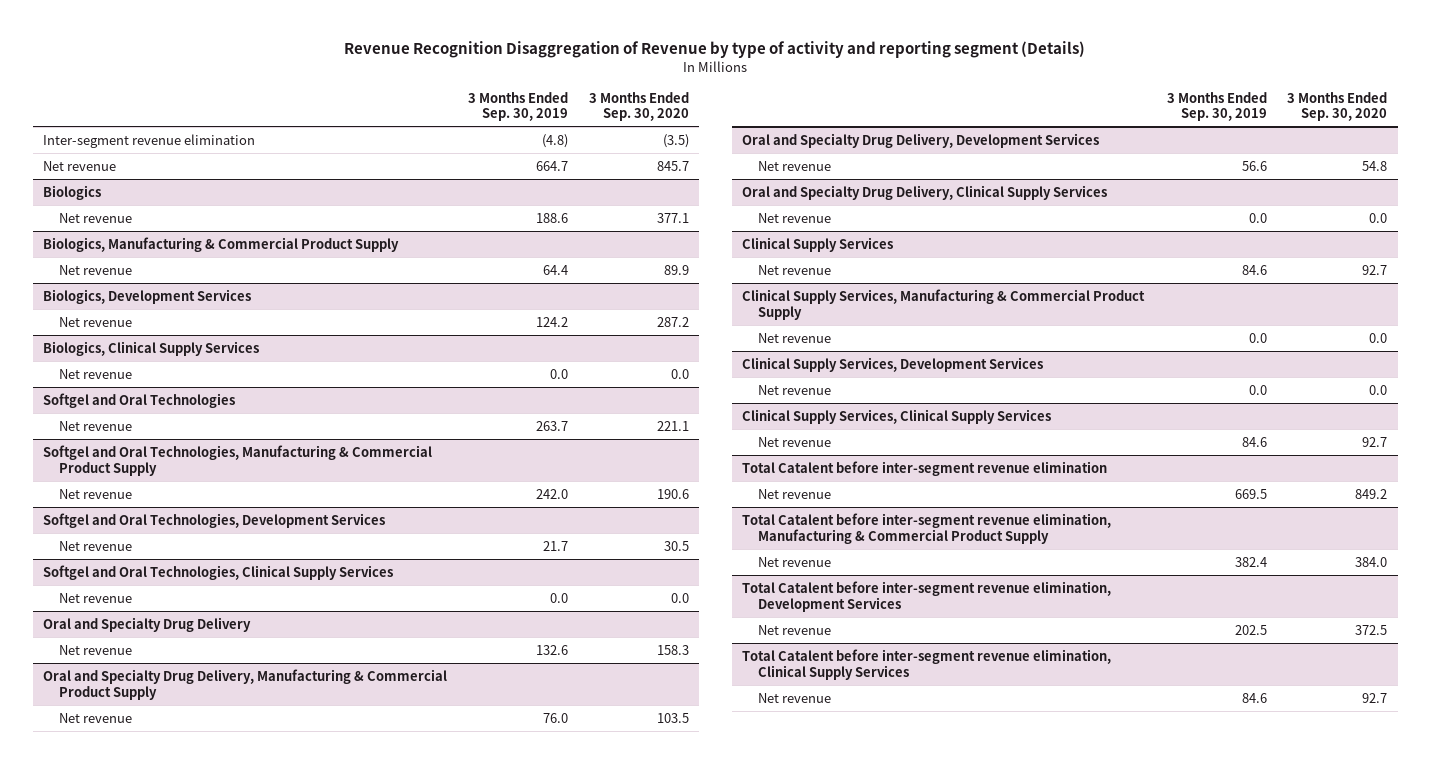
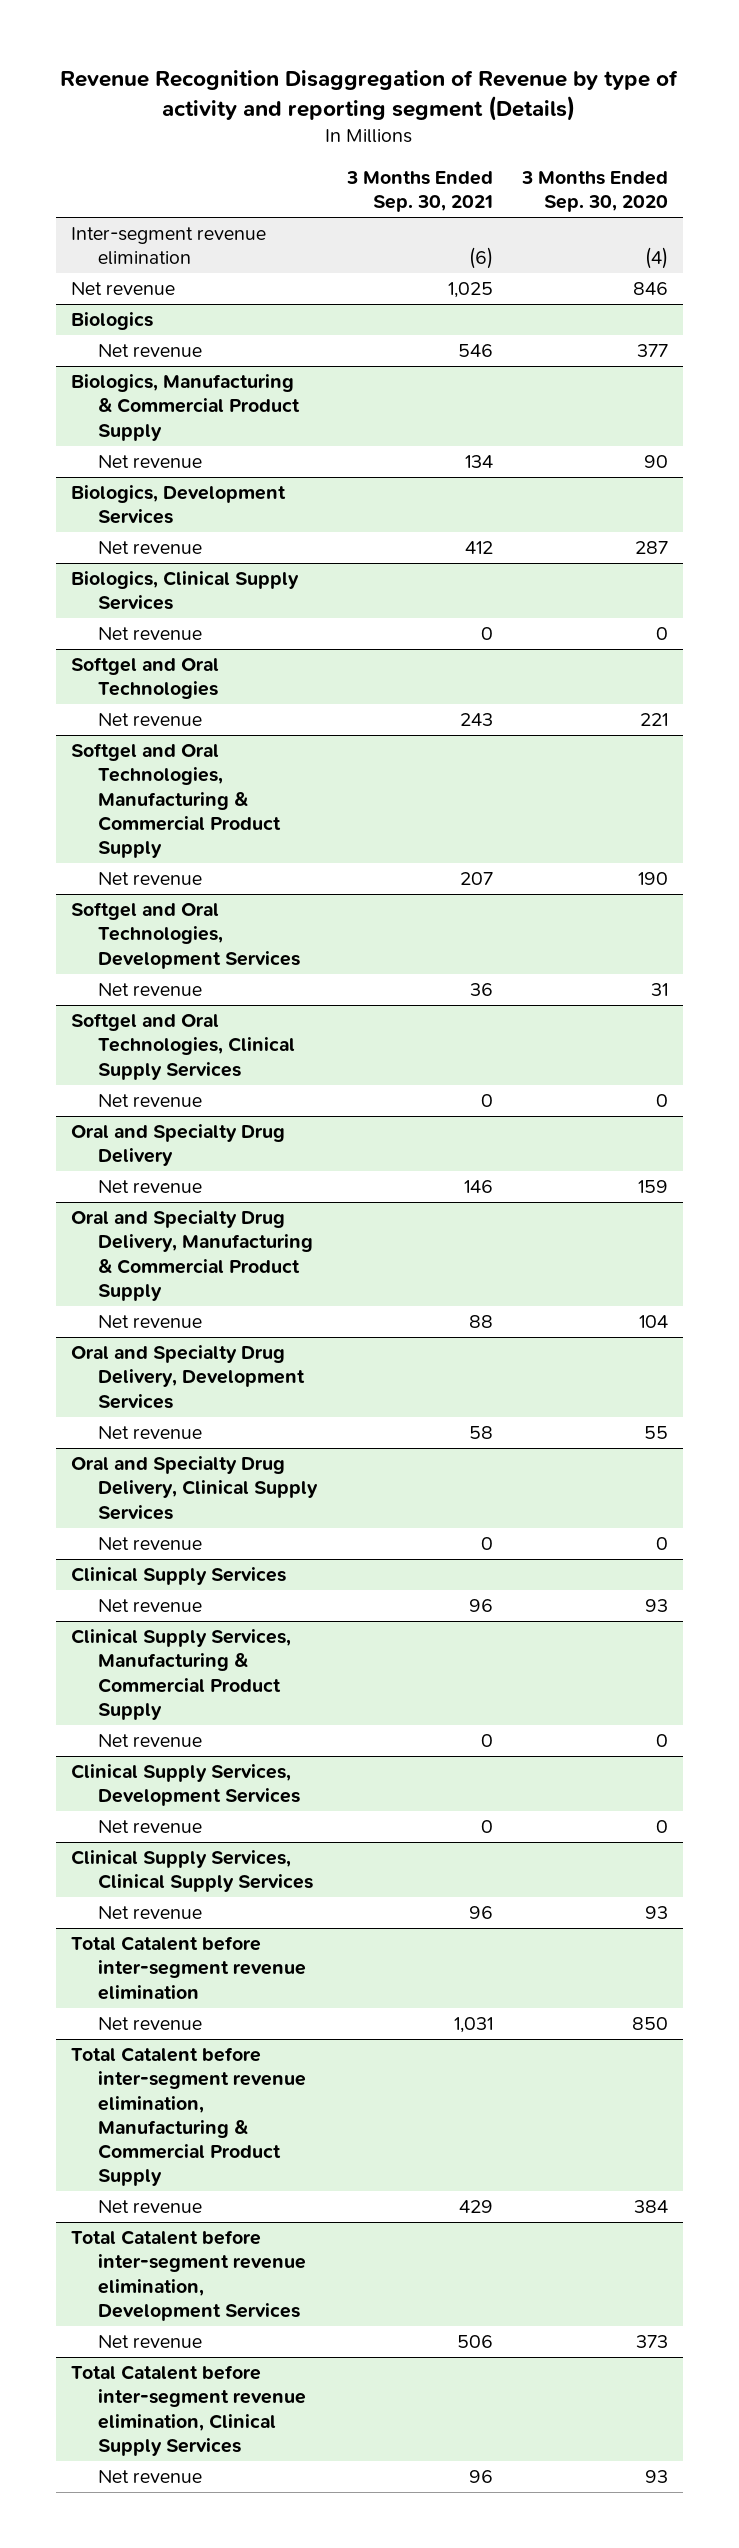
- | 3 Months Ended Sep. 30, 2019 | 3 Months Ended Sep. 30, 2020
+ | 3 Months Ended Sep. 30, 2021 | 3 Months Ended Sep. 30, 2020
- Inter-segment revenue elimination | (4.8) | (3.5)
- Net revenue | 664.7 | 845.7
+ Inter-segment revenue elimination | (6) | (4)
+ Net revenue | 1,025 | 846
@ Biologics
- Net revenue | 188.6 | 377.1
+ Net revenue | 546 | 377
@ Biologics, Manufacturing & Commercial Product Supply
- Net revenue | 64.4 | 89.9
+ Net revenue | 134 | 90
@ Biologics, Development Services
- Net revenue | 124.2 | 287.2
+ Net revenue | 412 | 287
@ Biologics, Clinical Supply Services
- Net revenue | 0.0 | 0.0
+ Net revenue | 0 | 0
@ Softgel and Oral Technologies
- Net revenue | 263.7 | 221.1
+ Net revenue | 243 | 221
@ Softgel and Oral Technologies, Manufacturing & Commercial Product Supply
- Net revenue | 242.0 | 190.6
+ Net revenue | 207 | 190
@ Softgel and Oral Technologies, Development Services
- Net revenue | 21.7 | 30.5
+ Net revenue | 36 | 31
@ Softgel and Oral Technologies, Clinical Supply Services
- Net revenue | 0.0 | 0.0
+ Net revenue | 0 | 0
@ Oral and Specialty Drug Delivery
- Net revenue | 132.6 | 158.3
+ Net revenue | 146 | 159
@ Oral and Specialty Drug Delivery, Manufacturing & Commercial Product Supply
- Net revenue | 76.0 | 103.5
+ Net revenue | 88 | 104
@ Oral and Specialty Drug Delivery, Development Services
- Net revenue | 56.6 | 54.8
+ Net revenue | 58 | 55
@ Oral and Specialty Drug Delivery, Clinical Supply Services
- Net revenue | 0.0 | 0.0
+ Net revenue | 0 | 0
@ Clinical Supply Services
- Net revenue | 84.6 | 92.7
+ Net revenue | 96 | 93
@ Clinical Supply Services, Manufacturing & Commercial Product Supply
- Net revenue | 0.0 | 0.0
+ Net revenue | 0 | 0
@ Clinical Supply Services, Development Services
- Net revenue | 0.0 | 0.0
+ Net revenue | 0 | 0
@ Clinical Supply Services, Clinical Supply Services
- Net revenue | 84.6 | 92.7
+ Net revenue | 96 | 93
@ Total Catalent before inter-segment revenue elimination
- Net revenue | 669.5 | 849.2
+ Net revenue | 1,031 | 850
@ Total Catalent before inter-segment revenue elimination, Manufacturing & Commercial Product Supply
- Net revenue | 382.4 | 384.0
+ Net revenue | 429 | 384
@ Total Catalent before inter-segment revenue elimination, Development Services
- Net revenue | 202.5 | 372.5
+ Net revenue | 506 | 373
@ Total Catalent before inter-segment revenue elimination, Clinical Supply Services
- Net revenue | 84.6 | 92.7
+ Net revenue | 96 | 93

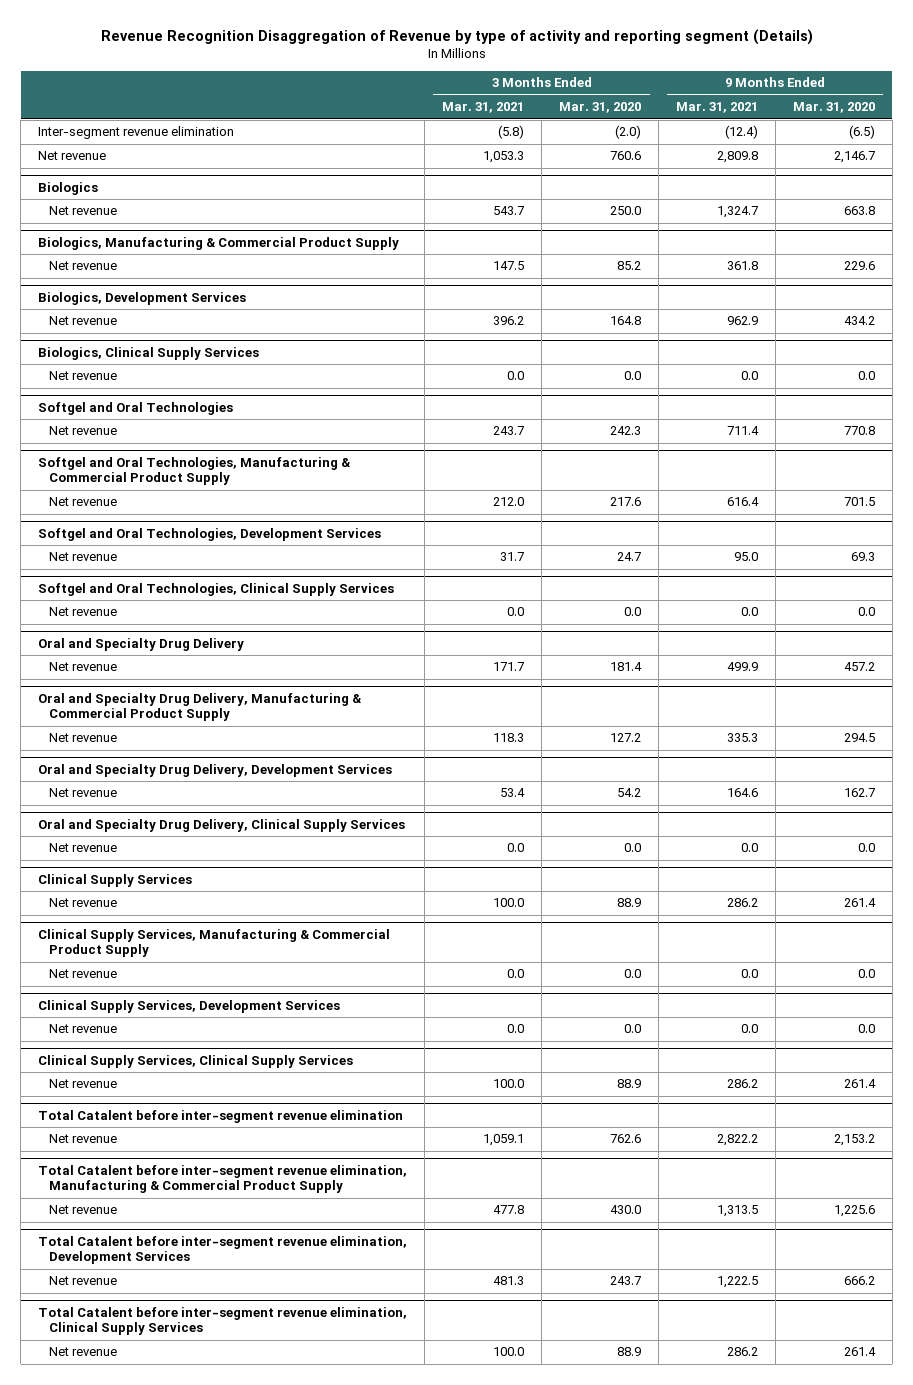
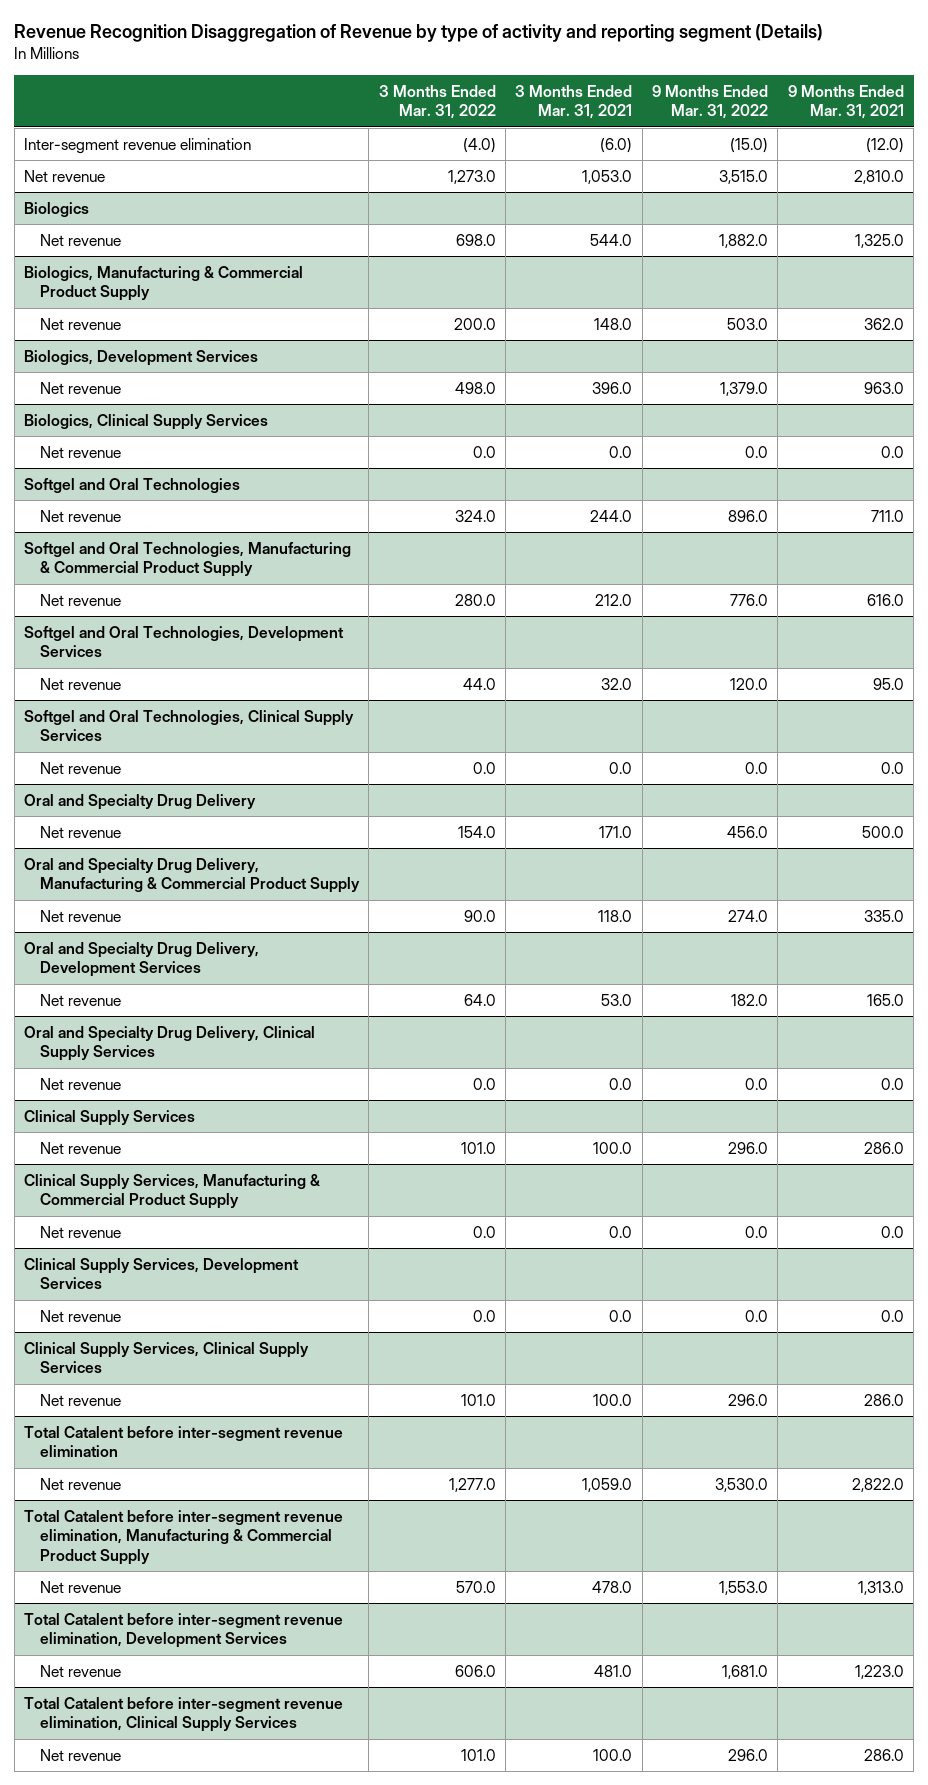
- | 3 Months Ended Mar. 31, 2021 | 3 Months Ended Mar. 31, 2020 | 9 Months Ended Mar. 31, 2021 | 9 Months Ended Mar. 31, 2020
+ | 3 Months Ended Mar. 31, 2022 | 3 Months Ended Mar. 31, 2021 | 9 Months Ended Mar. 31, 2022 | 9 Months Ended Mar. 31, 2021
- Inter-segment revenue elimination | (5.8) | (2.0) | (12.4) | (6.5)
- Net revenue | 1,053.3 | 760.6 | 2,809.8 | 2,146.7
+ Inter-segment revenue elimination | (4.0) | (6.0) | (15.0) | (12.0)
+ Net revenue | 1,273.0 | 1,053.0 | 3,515.0 | 2,810.0
@ Biologics
- Net revenue | 543.7 | 250.0 | 1,324.7 | 663.8
+ Net revenue | 698.0 | 544.0 | 1,882.0 | 1,325.0
@ Biologics, Manufacturing & Commercial Product Supply
- Net revenue | 147.5 | 85.2 | 361.8 | 229.6
+ Net revenue | 200.0 | 148.0 | 503.0 | 362.0
@ Biologics, Development Services
- Net revenue | 396.2 | 164.8 | 962.9 | 434.2
+ Net revenue | 498.0 | 396.0 | 1,379.0 | 963.0
@ Softgel and Oral Technologies
- Net revenue | 243.7 | 242.3 | 711.4 | 770.8
+ Net revenue | 324.0 | 244.0 | 896.0 | 711.0
@ Softgel and Oral Technologies, Manufacturing & Commercial Product Supply
- Net revenue | 212.0 | 217.6 | 616.4 | 701.5
+ Net revenue | 280.0 | 212.0 | 776.0 | 616.0
@ Softgel and Oral Technologies, Development Services
- Net revenue | 31.7 | 24.7 | 95.0 | 69.3
+ Net revenue | 44.0 | 32.0 | 120.0 | 95.0
@ Oral and Specialty Drug Delivery
- Net revenue | 171.7 | 181.4 | 499.9 | 457.2
+ Net revenue | 154.0 | 171.0 | 456.0 | 500.0
@ Oral and Specialty Drug Delivery, Manufacturing & Commercial Product Supply
- Net revenue | 118.3 | 127.2 | 335.3 | 294.5
+ Net revenue | 90.0 | 118.0 | 274.0 | 335.0
@ Oral and Specialty Drug Delivery, Development Services
- Net revenue | 53.4 | 54.2 | 164.6 | 162.7
+ Net revenue | 64.0 | 53.0 | 182.0 | 165.0
@ Clinical Supply Services
- Net revenue | 100.0 | 88.9 | 286.2 | 261.4
+ Net revenue | 101.0 | 100.0 | 296.0 | 286.0
@ Clinical Supply Services, Clinical Supply Services
- Net revenue | 100.0 | 88.9 | 286.2 | 261.4
+ Net revenue | 101.0 | 100.0 | 296.0 | 286.0
@ Total Catalent before inter-segment revenue elimination
- Net revenue | 1,059.1 | 762.6 | 2,822.2 | 2,153.2
+ Net revenue | 1,277.0 | 1,059.0 | 3,530.0 | 2,822.0
@ Total Catalent before inter-segment revenue elimination, Manufacturing & Commercial Product Supply
- Net revenue | 477.8 | 430.0 | 1,313.5 | 1,225.6
+ Net revenue | 570.0 | 478.0 | 1,553.0 | 1,313.0
@ Total Catalent before inter-segment revenue elimination, Development Services
- Net revenue | 481.3 | 243.7 | 1,222.5 | 666.2
+ Net revenue | 606.0 | 481.0 | 1,681.0 | 1,223.0
@ Total Catalent before inter-segment revenue elimination, Clinical Supply Services
- Net revenue | 100.0 | 88.9 | 286.2 | 261.4
+ Net revenue | 101.0 | 100.0 | 296.0 | 286.0

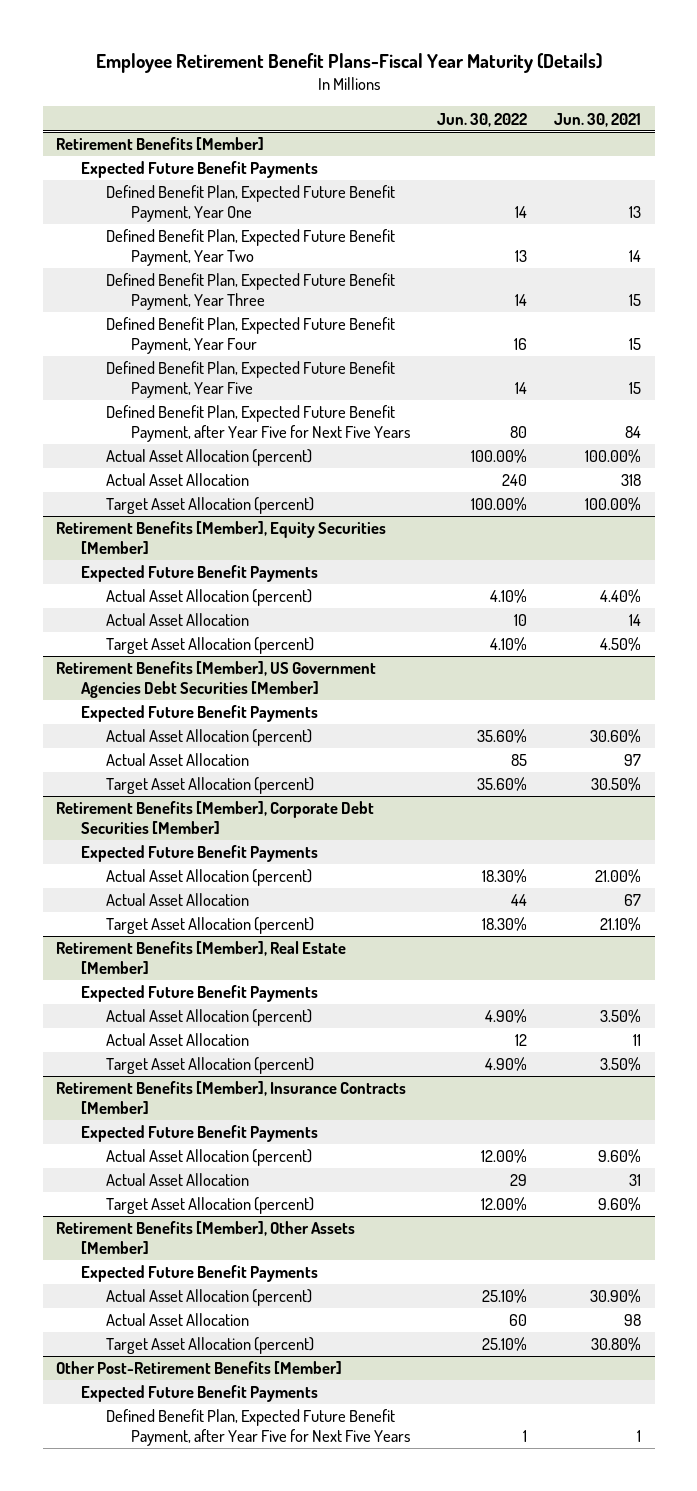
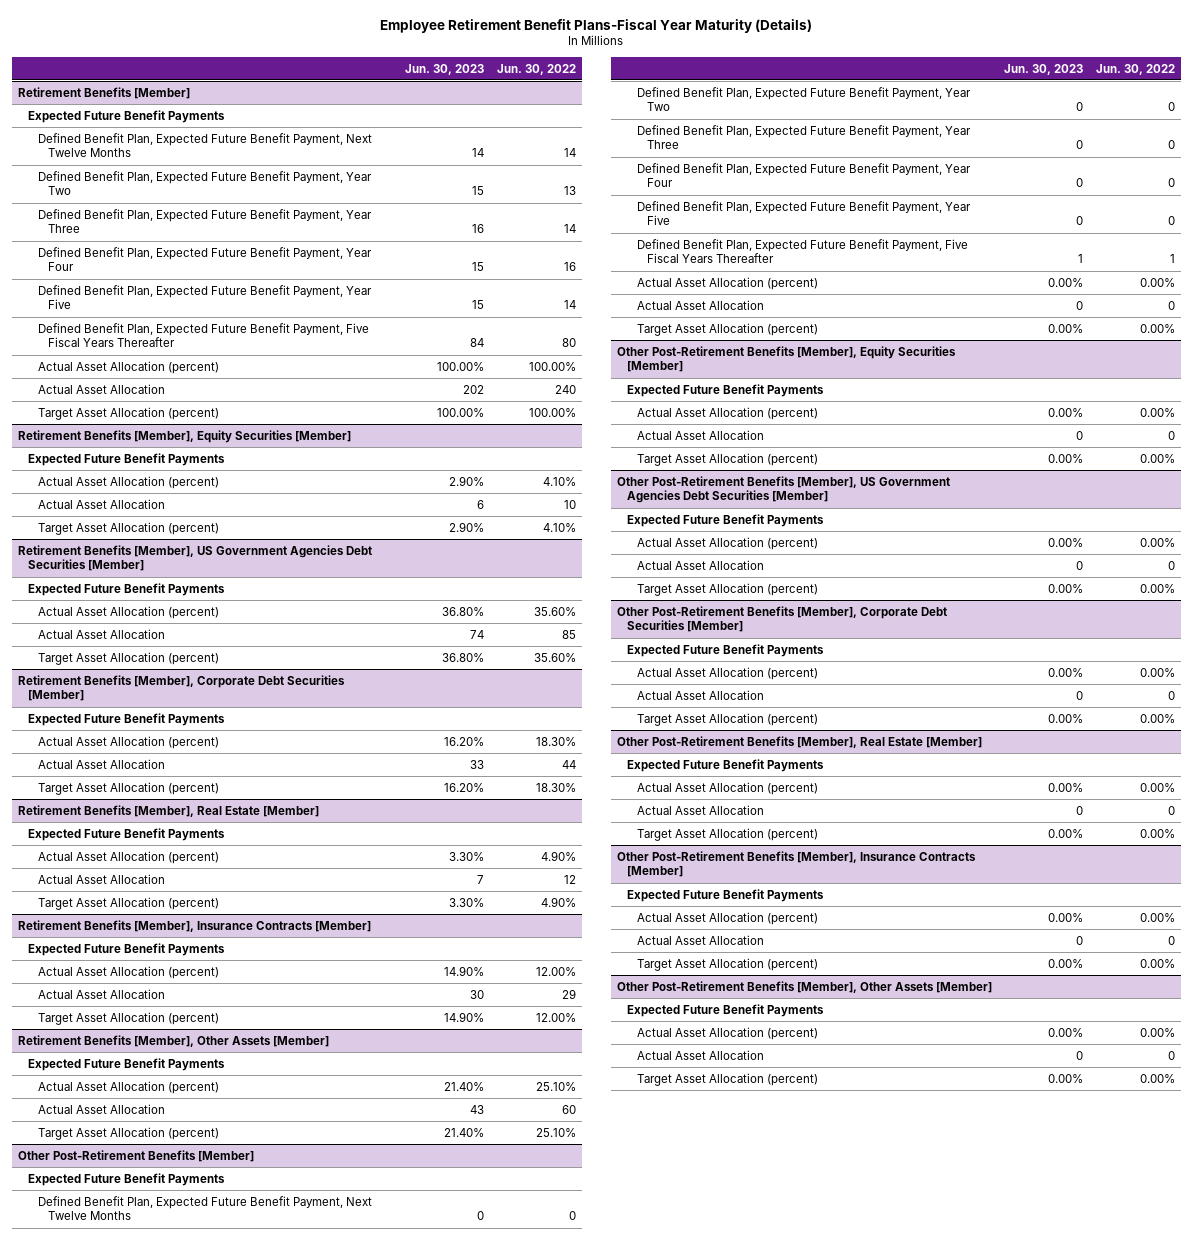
- | Jun. 30, 2022 | Jun. 30, 2021
+ | Jun. 30, 2023 | Jun. 30, 2022
@ Retirement Benefits [Member]
- Defined Benefit Plan, Expected Future Benefit Payment, Year One | 14 | 13
+ Defined Benefit Plan, Expected Future Benefit Payment, Next Twelve Months | 14 | 14
- Defined Benefit Plan, Expected Future Benefit Payment, after Year Five for Next Five Years | 80 | 84
+ Defined Benefit Plan, Expected Future Benefit Payment, Five Fiscal Years Thereafter | 84 | 80
@ Other Post-Retirement Benefits [Member]
- Defined Benefit Plan, Expected Future Benefit Payment, after Year Five for Next Five Years | 1 | 1
+ Defined Benefit Plan, Expected Future Benefit Payment, Next Twelve Months | 0 | 0
+ Defined Benefit Plan, Expected Future Benefit Payment, Year Two | 0 | 0
+ Defined Benefit Plan, Expected Future Benefit Payment, Year Three | 0 | 0
+ Defined Benefit Plan, Expected Future Benefit Payment, Year Four | 0 | 0
+ Defined Benefit Plan, Expected Future Benefit Payment, Year Five | 0 | 0
+ Defined Benefit Plan, Expected Future Benefit Payment, Five Fiscal Years Thereafter | 1 | 1
+ Actual Asset Allocation (percent) | 0.00% | 0.00%
+ Actual Asset Allocation | 0 | 0
+ Target Asset Allocation (percent) | 0.00% | 0.00%
+ Other Post-Retirement Benefits [Member], Equity Securities [Member]
+ Expected Future Benefit Payments
+ Actual Asset Allocation (percent) | 0.00% | 0.00%
+ Actual Asset Allocation | 0 | 0
+ Target Asset Allocation (percent) | 0.00% | 0.00%
+ Other Post-Retirement Benefits [Member], US Government Agencies Debt Securities [Member]
+ Expected Future Benefit Payments
+ Actual Asset Allocation (percent) | 0.00% | 0.00%
+ Actual Asset Allocation | 0 | 0
+ Target Asset Allocation (percent) | 0.00% | 0.00%
+ Other Post-Retirement Benefits [Member], Corporate Debt Securities [Member]
+ Expected Future Benefit Payments
+ Actual Asset Allocation (percent) | 0.00% | 0.00%
+ Actual Asset Allocation | 0 | 0
+ Target Asset Allocation (percent) | 0.00% | 0.00%
+ Other Post-Retirement Benefits [Member], Real Estate [Member]
+ Expected Future Benefit Payments
+ Actual Asset Allocation (percent) | 0.00% | 0.00%
+ Actual Asset Allocation | 0 | 0
+ Target Asset Allocation (percent) | 0.00% | 0.00%
+ Other Post-Retirement Benefits [Member], Insurance Contracts [Member]
+ Expected Future Benefit Payments
+ Actual Asset Allocation (percent) | 0.00% | 0.00%
+ Actual Asset Allocation | 0 | 0
+ Target Asset Allocation (percent) | 0.00% | 0.00%
+ Other Post-Retirement Benefits [Member], Other Assets [Member]
+ Expected Future Benefit Payments
+ Actual Asset Allocation (percent) | 0.00% | 0.00%
+ Actual Asset Allocation | 0 | 0
+ Target Asset Allocation (percent) | 0.00% | 0.00%

